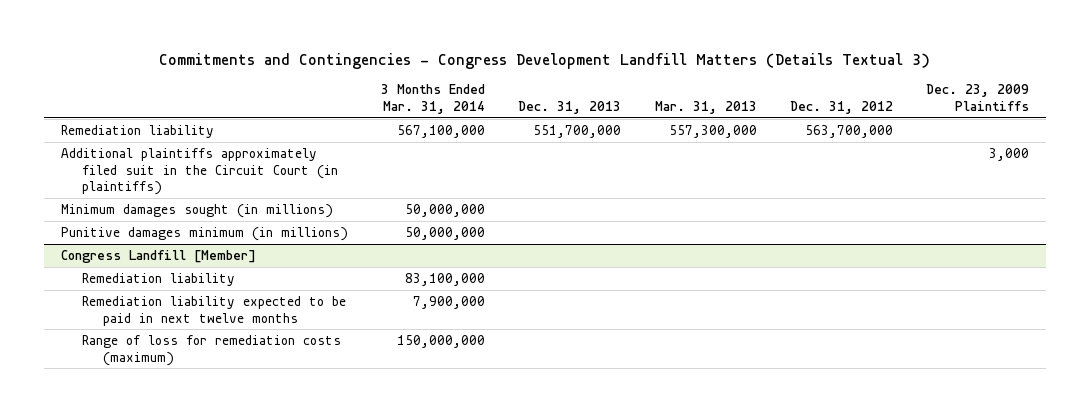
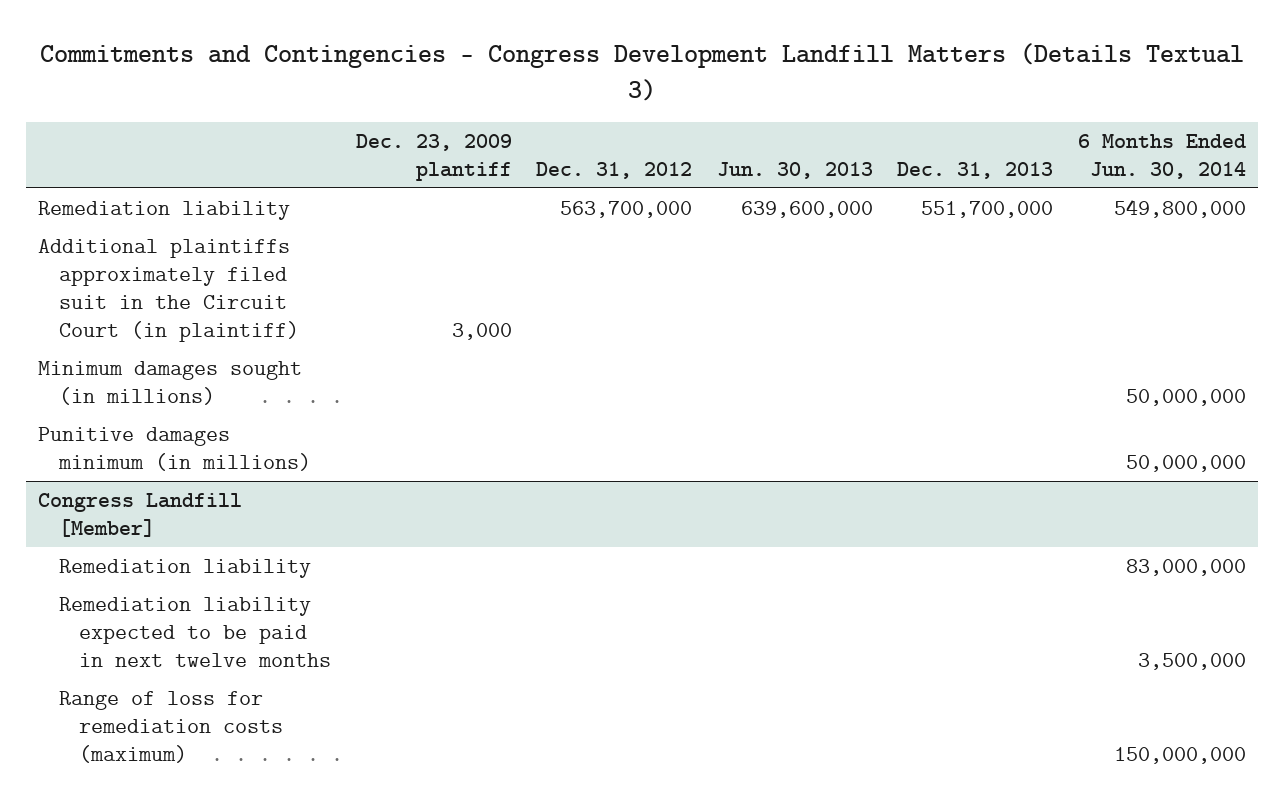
- | 3 Months Ended Mar. 31, 2014 | Dec. 31, 2013 | Mar. 31, 2013 | Dec. 31, 2012 | Dec. 23, 2009 Plaintiffs
+ | Dec. 23, 2009 plantiff | Dec. 31, 2012 | Jun. 30, 2013 | Dec. 31, 2013 | 6 Months Ended Jun. 30, 2014
- Additional plaintiffs approximately filed suit in the Circuit Court (in plaintiffs) | | | | | 3,000
+ Additional plaintiffs approximately filed suit in the Circuit Court (in plaintiff) | 3,000 | | | |

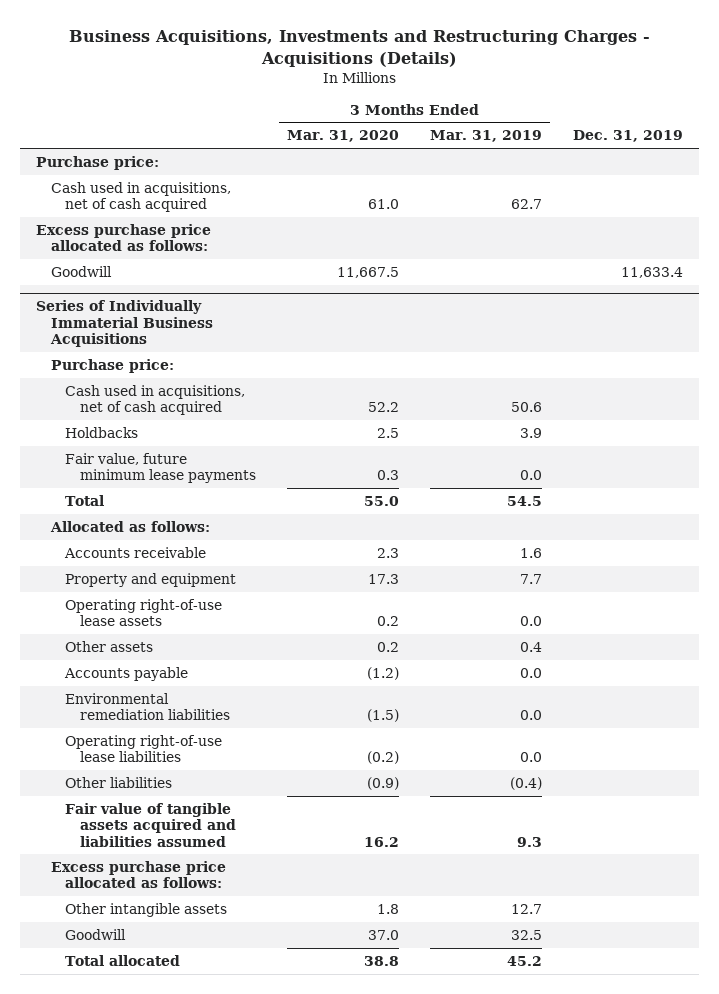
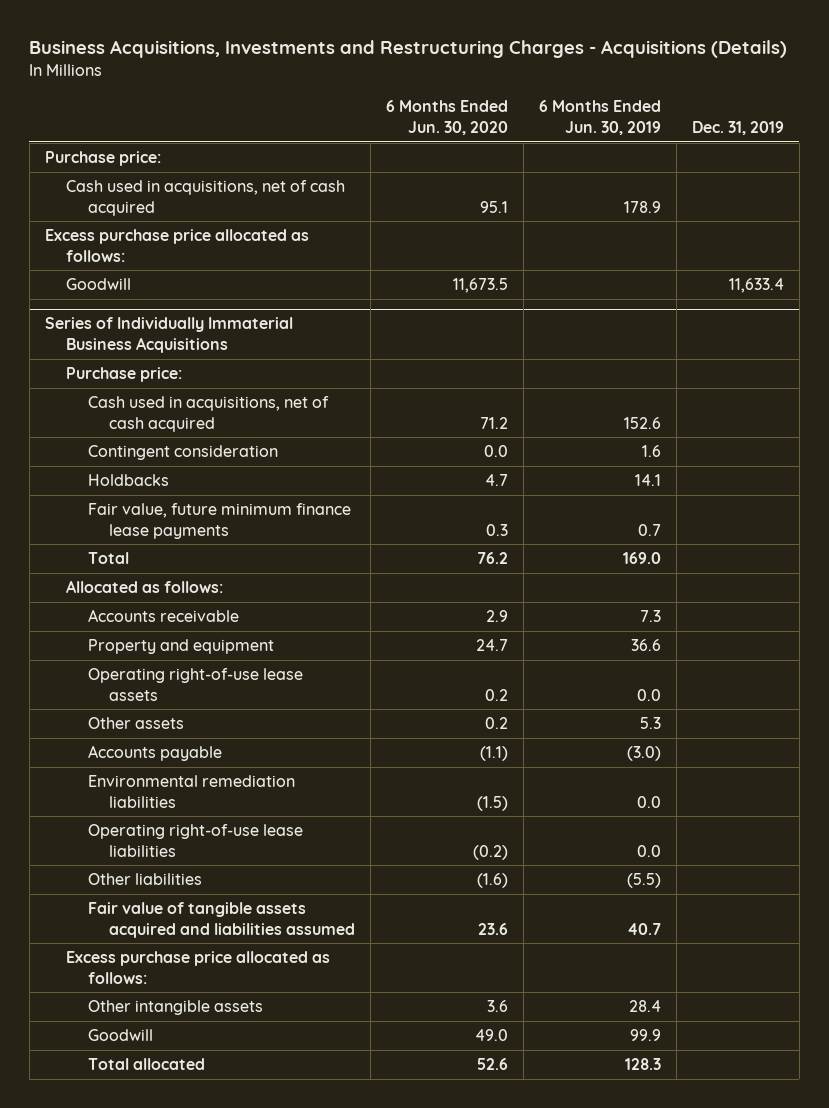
- | 3 Months Ended Mar. 31, 2020 | 3 Months Ended Mar. 31, 2019 | Dec. 31, 2019
+ | 6 Months Ended Jun. 30, 2020 | 6 Months Ended Jun. 30, 2019 | Dec. 31, 2019
@ Series of Individually Immaterial Business Acquisitions
+ Contingent consideration | 0.0 | 1.6 |
- Fair value, future minimum lease payments | 0.3 | 0.0 |
+ Fair value, future minimum finance lease payments | 0.3 | 0.7 |

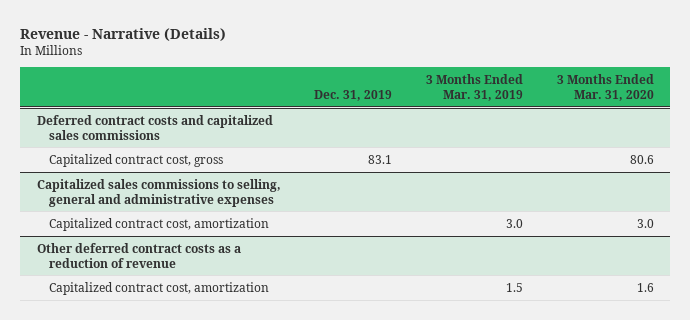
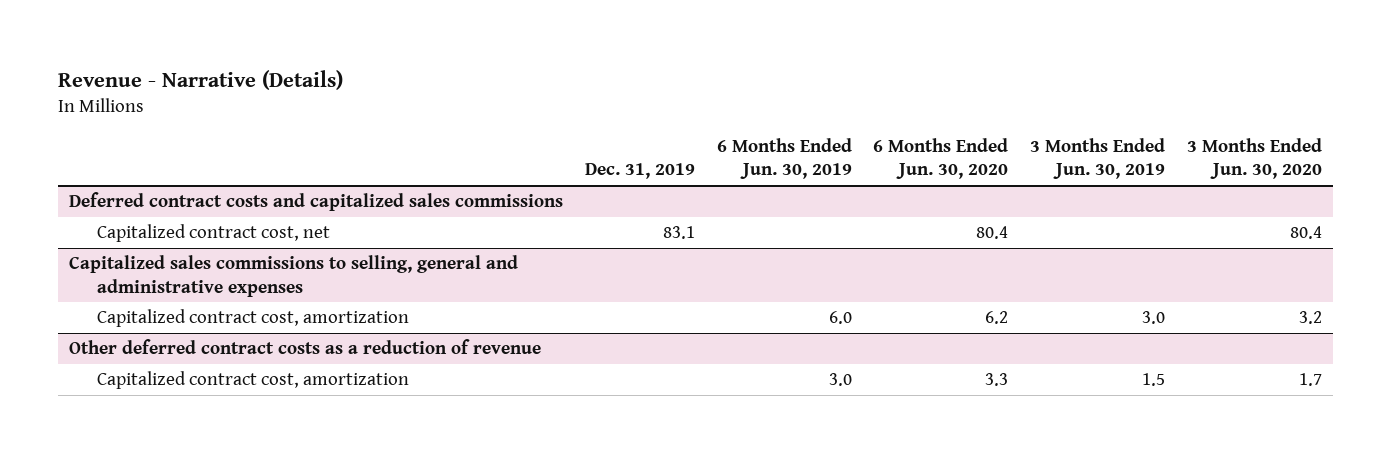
- | Dec. 31, 2019 | 3 Months Ended Mar. 31, 2019 | 3 Months Ended Mar. 31, 2020
+ | Dec. 31, 2019 | 6 Months Ended Jun. 30, 2019 | 6 Months Ended Jun. 30, 2020 | 3 Months Ended Jun. 30, 2019 | 3 Months Ended Jun. 30, 2020
@ Deferred contract costs and capitalized sales commissions
- Capitalized contract cost, gross | 83.1 | | 80.6
+ Capitalized contract cost, net | 83.1 | | 80.4 | | 80.4

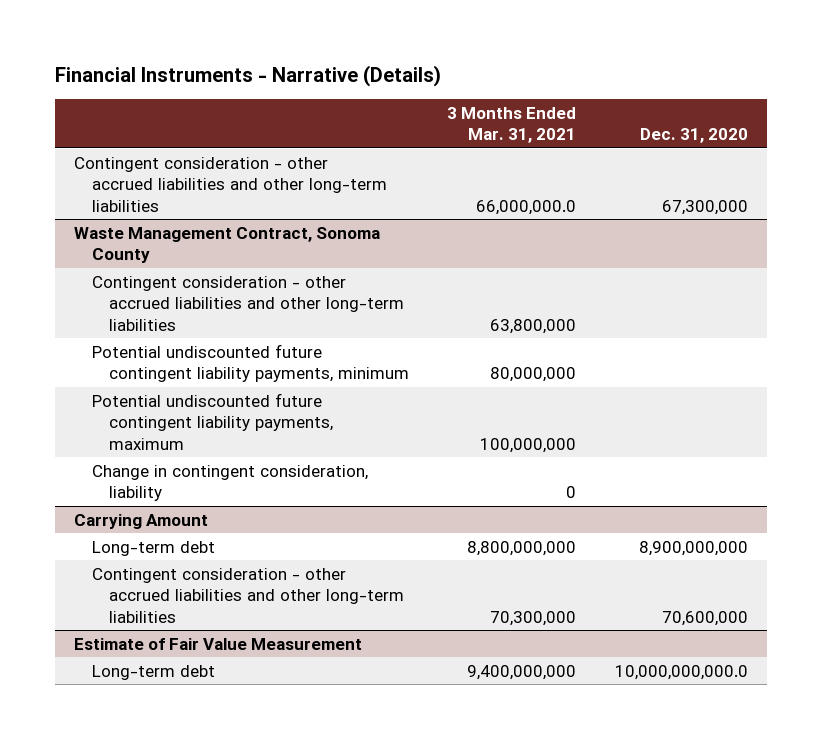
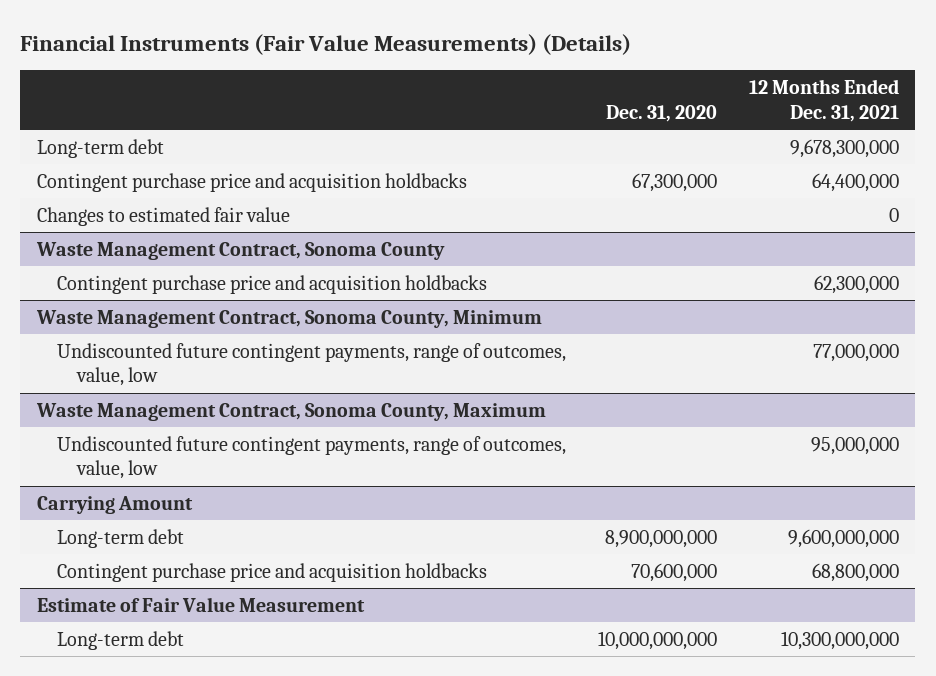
- Financial Instruments - Narrative (Details)
+ Financial Instruments (Fair Value Measurements) (Details)
- | 3 Months Ended Mar. 31, 2021 | Dec. 31, 2020
+ | Dec. 31, 2020 | 12 Months Ended Dec. 31, 2021
- Contingent consideration - other accrued liabilities and other long-term liabilities | 66,000,000.0 | 67,300,000
+ Long-term debt | | 9,678,300,000
+ Contingent purchase price and acquisition holdbacks | 67,300,000 | 64,400,000
+ Changes to estimated fair value | | 0
@ Waste Management Contract, Sonoma County
- Contingent consideration - other accrued liabilities and other long-term liabilities | 63,800,000 |
- Potential undiscounted future contingent liability payments, minimum | 80,000,000 |
- Potential undiscounted future contingent liability payments, maximum | 100,000,000 |
- Change in contingent consideration, liability | 0 |
+ Contingent purchase price and acquisition holdbacks | | 62,300,000
+ Waste Management Contract, Sonoma County, Minimum
+ Undiscounted future contingent payments, range of outcomes, value, low | | 77,000,000
+ Waste Management Contract, Sonoma County, Maximum
+ Undiscounted future contingent payments, range of outcomes, value, low | | 95,000,000
@ Carrying Amount
- Contingent consideration - other accrued liabilities and other long-term liabilities | 70,300,000 | 70,600,000
+ Contingent purchase price and acquisition holdbacks | 70,600,000 | 68,800,000
@ Estimate of Fair Value Measurement
- Long-term debt | 9,400,000,000 | 10,000,000,000.0
+ Long-term debt | 10,000,000,000 | 10,300,000,000

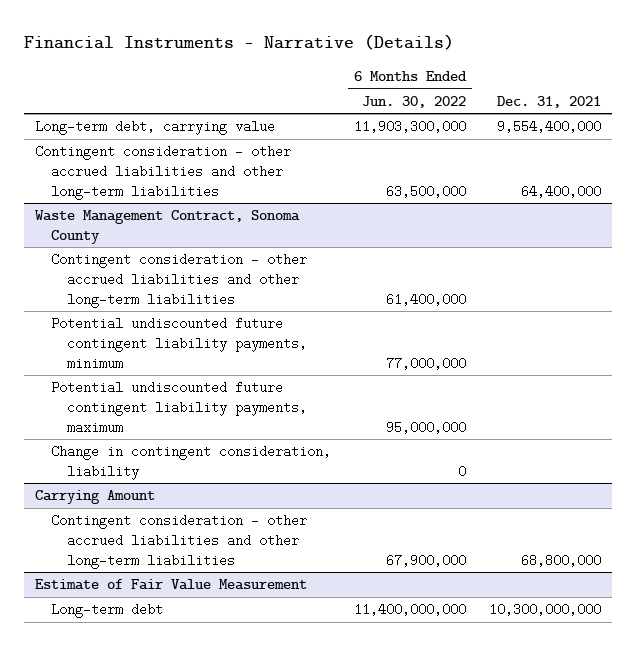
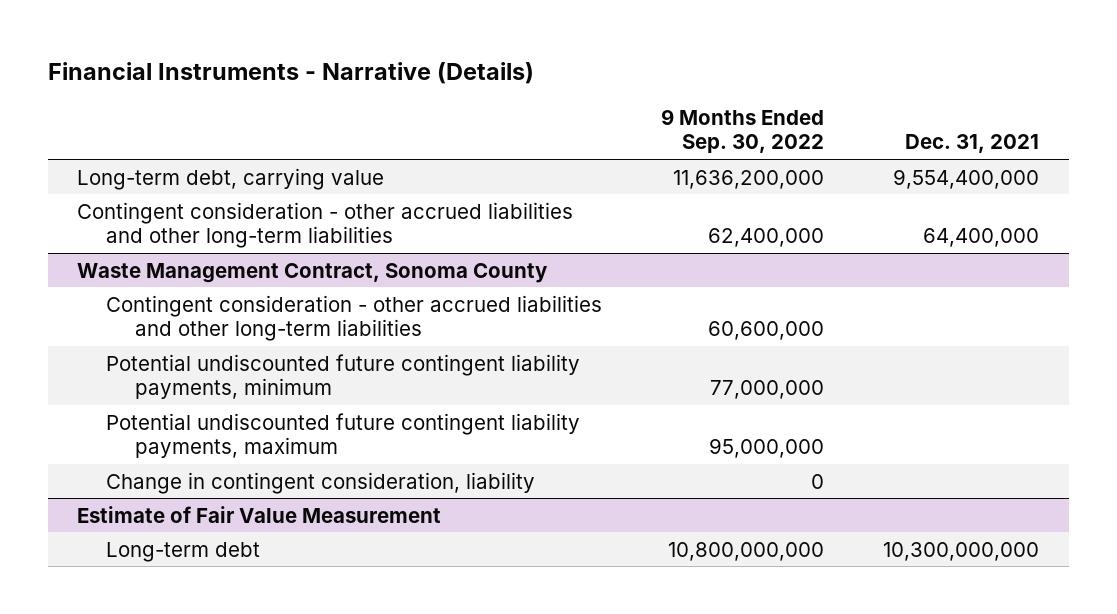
- | 6 Months Ended Jun. 30, 2022 | Dec. 31, 2021
+ | 9 Months Ended Sep. 30, 2022 | Dec. 31, 2021
- Carrying Amount
- Contingent consideration - other accrued liabilities and other long-term liabilities | 67,900,000 | 68,800,000

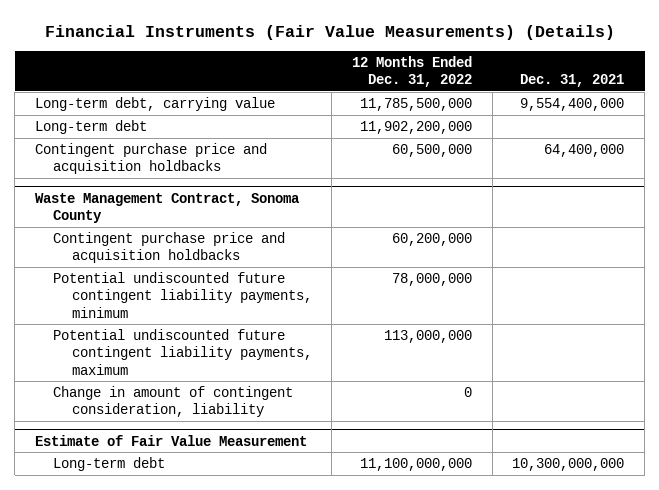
- Financial Instruments - Narrative (Details)
+ Financial Instruments (Fair Value Measurements) (Details)
- | 9 Months Ended Sep. 30, 2022 | Dec. 31, 2021
+ | 12 Months Ended Dec. 31, 2022 | Dec. 31, 2021
- Contingent consideration - other accrued liabilities and other long-term liabilities | 62,400,000 | 64,400,000
+ Long-term debt | 11,902,200,000 |
+ Contingent purchase price and acquisition holdbacks | 60,500,000 | 64,400,000
@ Waste Management Contract, Sonoma County
- Contingent consideration - other accrued liabilities and other long-term liabilities | 60,600,000 |
+ Contingent purchase price and acquisition holdbacks | 60,200,000 |
- Change in contingent consideration, liability | 0 |
+ Change in amount of contingent consideration, liability | 0 |

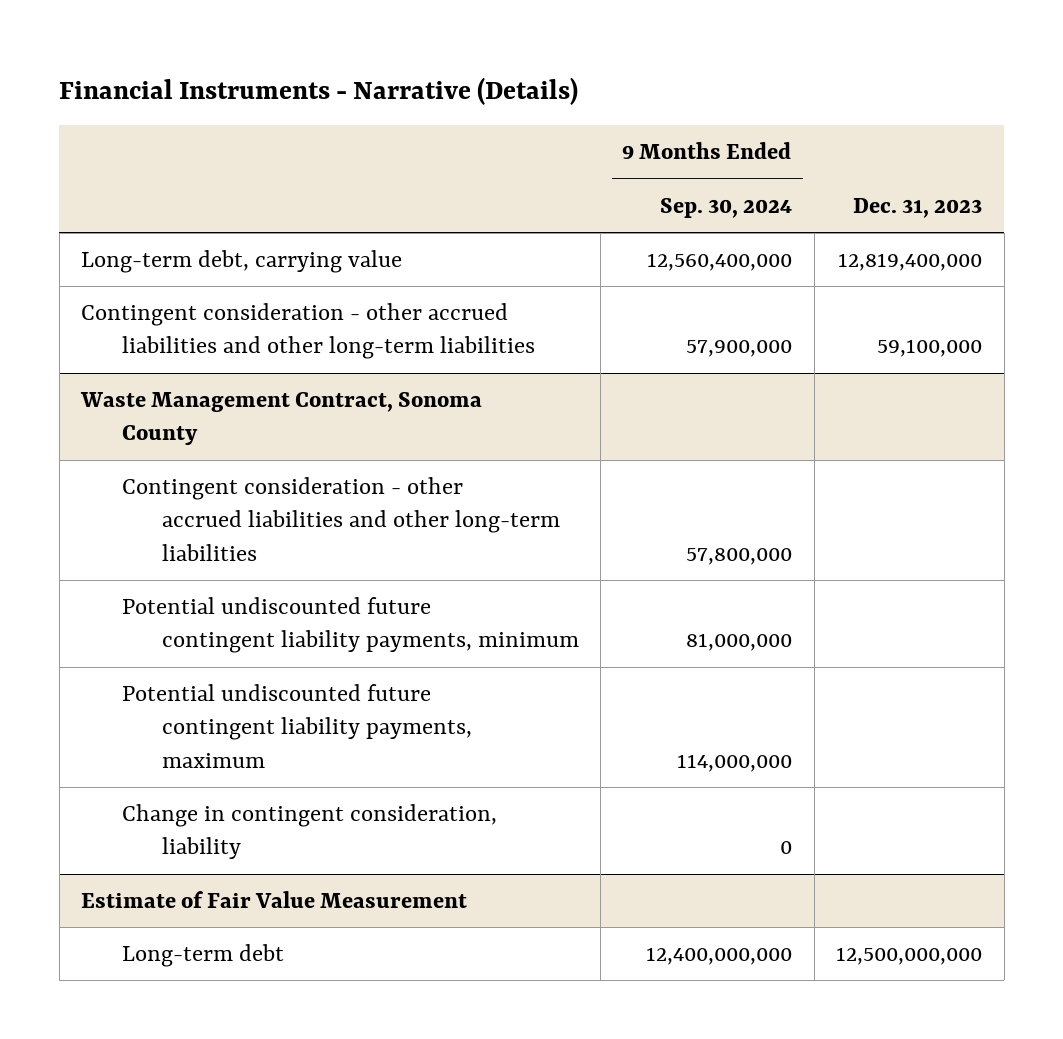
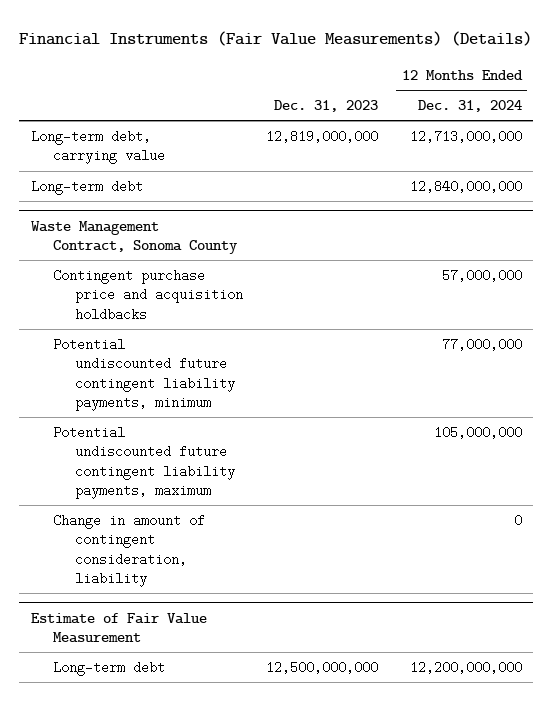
- Financial Instruments - Narrative (Details)
+ Financial Instruments (Fair Value Measurements) (Details)
- | 9 Months Ended Sep. 30, 2024 | Dec. 31, 2023
+ | Dec. 31, 2023 | 12 Months Ended Dec. 31, 2024
- Long-term debt, carrying value | 12,560,400,000 | 12,819,400,000
- Contingent consideration - other accrued liabilities and other long-term liabilities | 57,900,000 | 59,100,000
+ Long-term debt, carrying value | 12,819,000,000 | 12,713,000,000
+ Long-term debt | | 12,840,000,000
@ Waste Management Contract, Sonoma County
- Contingent consideration - other accrued liabilities and other long-term liabilities | 57,800,000 |
+ Contingent purchase price and acquisition holdbacks | | 57,000,000
- Change in contingent consideration, liability | 0 |
+ Change in amount of contingent consideration, liability | | 0

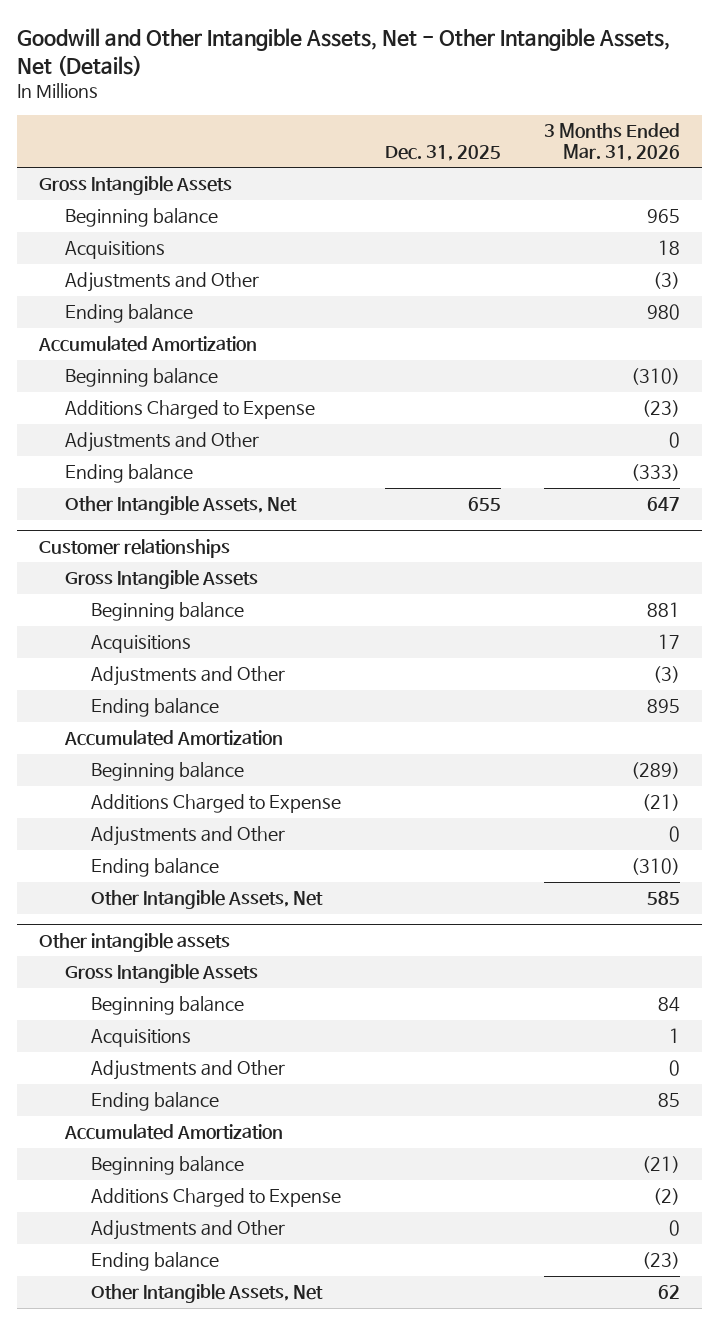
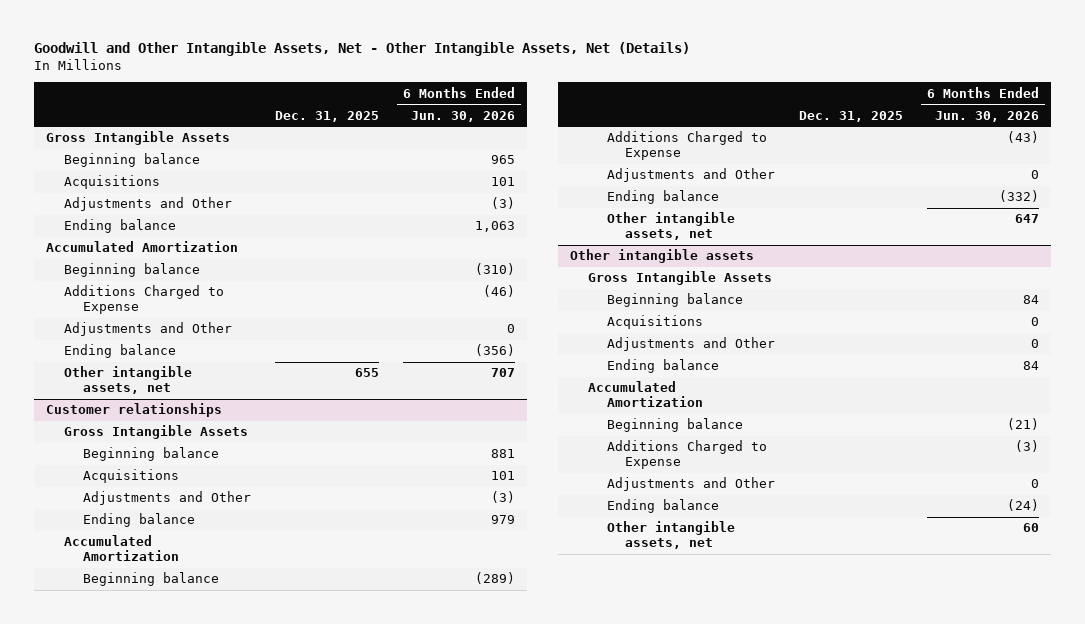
- | Dec. 31, 2025 | 3 Months Ended Mar. 31, 2026
+ | Dec. 31, 2025 | 6 Months Ended Jun. 30, 2026
- Other Intangible Assets, Net | 655 | 647
+ Other intangible assets, net | 655 | 707
@ Customer relationships
- Other Intangible Assets, Net | | 585
+ Other intangible assets, net | | 647
@ Other intangible assets
- Other Intangible Assets, Net | | 62
+ Other intangible assets, net | | 60

